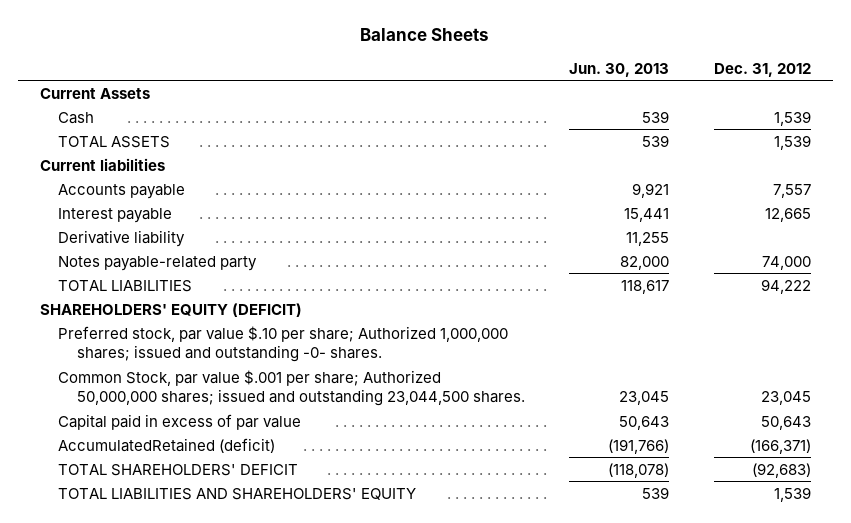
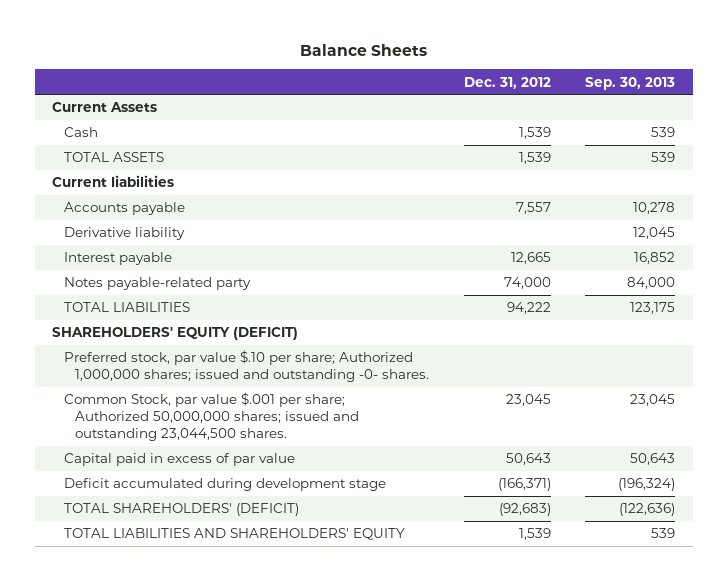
- | Jun. 30, 2013 | Dec. 31, 2012
+ | Dec. 31, 2012 | Sep. 30, 2013
moved down: Interest payable | 12,665 | 16,852
- AccumulatedRetained (deficit) | (191,766) | (166,371)
- TOTAL SHAREHOLDERS' DEFICIT | (118,078) | (92,683)
+ Deficit accumulated during development stage | (166,371) | (196,324)
+ TOTAL SHAREHOLDERS' (DEFICIT) | (92,683) | (122,636)

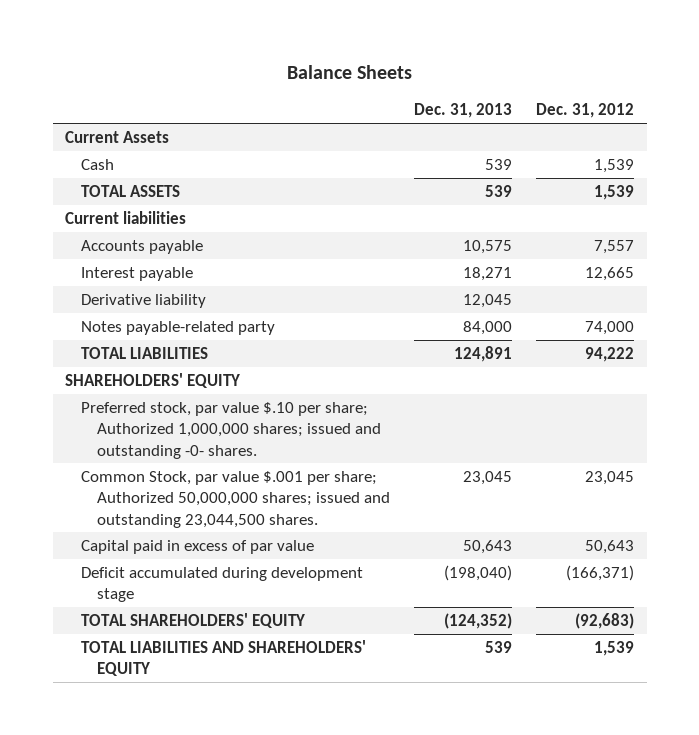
- | Dec. 31, 2012 | Sep. 30, 2013
+ | Dec. 31, 2013 | Dec. 31, 2012
moved down: Derivative liability | 12,045 |
- SHAREHOLDERS' EQUITY (DEFICIT)
+ SHAREHOLDERS' EQUITY
- TOTAL SHAREHOLDERS' (DEFICIT) | (92,683) | (122,636)
+ TOTAL SHAREHOLDERS' EQUITY | (124,352) | (92,683)

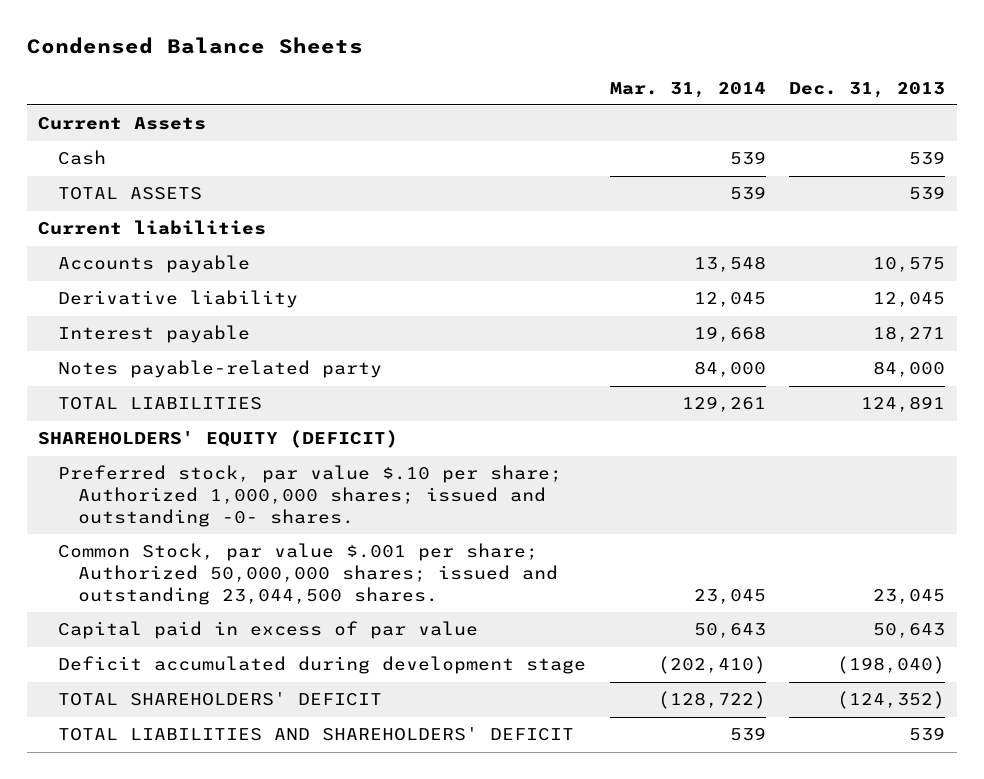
- Balance Sheets
+ Condensed Balance Sheets
- | Dec. 31, 2013 | Dec. 31, 2012
+ | Mar. 31, 2014 | Dec. 31, 2013
moved down: Interest payable | 19,668 | 18,271
- SHAREHOLDERS' EQUITY
+ SHAREHOLDERS' EQUITY (DEFICIT)
- TOTAL SHAREHOLDERS' EQUITY | (124,352) | (92,683)
- TOTAL LIABILITIES AND SHAREHOLDERS' EQUITY | 539 | 1,539
+ TOTAL SHAREHOLDERS' DEFICIT | (128,722) | (124,352)
+ TOTAL LIABILITIES AND SHAREHOLDERS' DEFICIT | 539 | 539

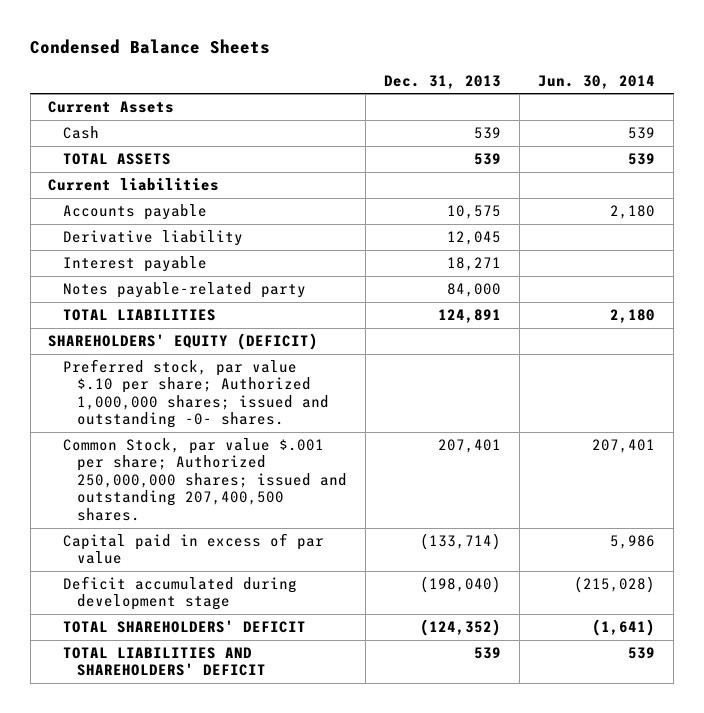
- | Mar. 31, 2014 | Dec. 31, 2013
+ | Dec. 31, 2013 | Jun. 30, 2014
- Common Stock, par value $.001 per share; Authorized 50,000,000 shares; issued and outstanding 23,044,500 shares. | 23,045 | 23,045
- Capital paid in excess of par value | 50,643 | 50,643
+ Common Stock, par value $.001 per share; Authorized 250,000,000 shares; issued and outstanding 207,400,500 shares. | 207,401 | 207,401
+ Capital paid in excess of par value | (133,714) | 5,986

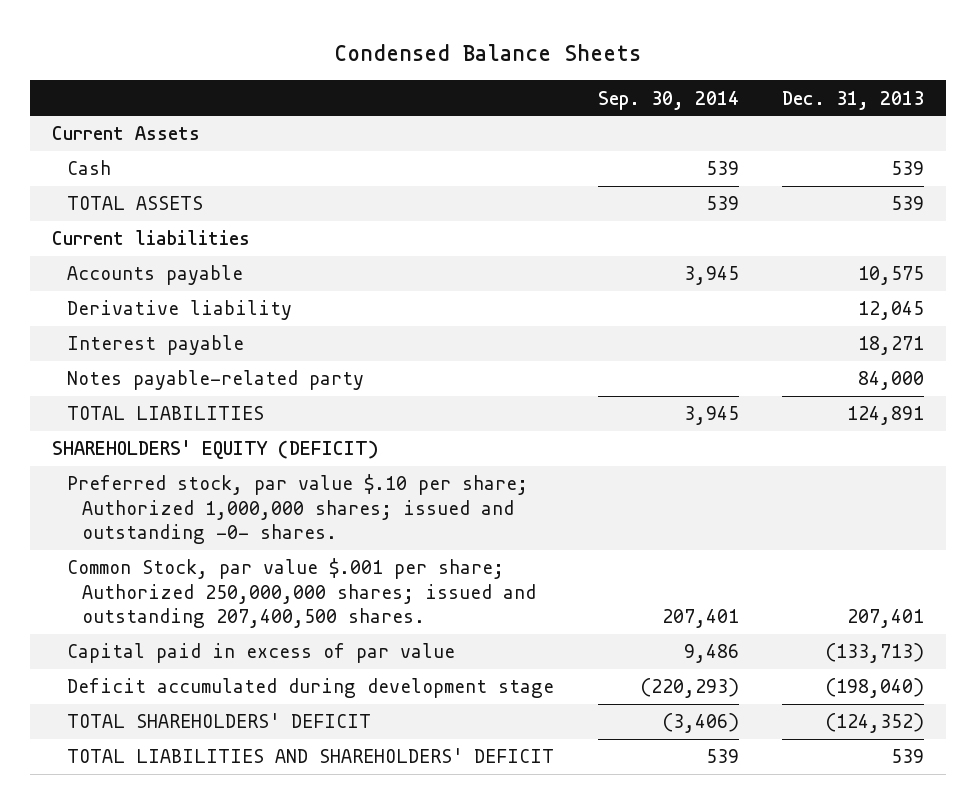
- | Dec. 31, 2013 | Jun. 30, 2014
+ | Sep. 30, 2014 | Dec. 31, 2013
- Capital paid in excess of par value | (133,714) | 5,986
+ Capital paid in excess of par value | 9,486 | (133,713)

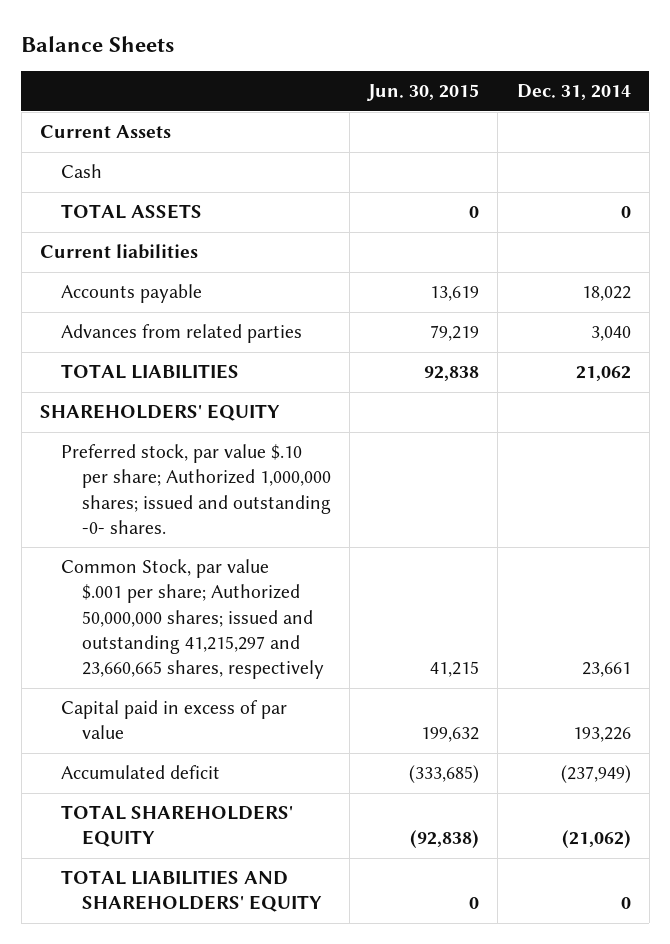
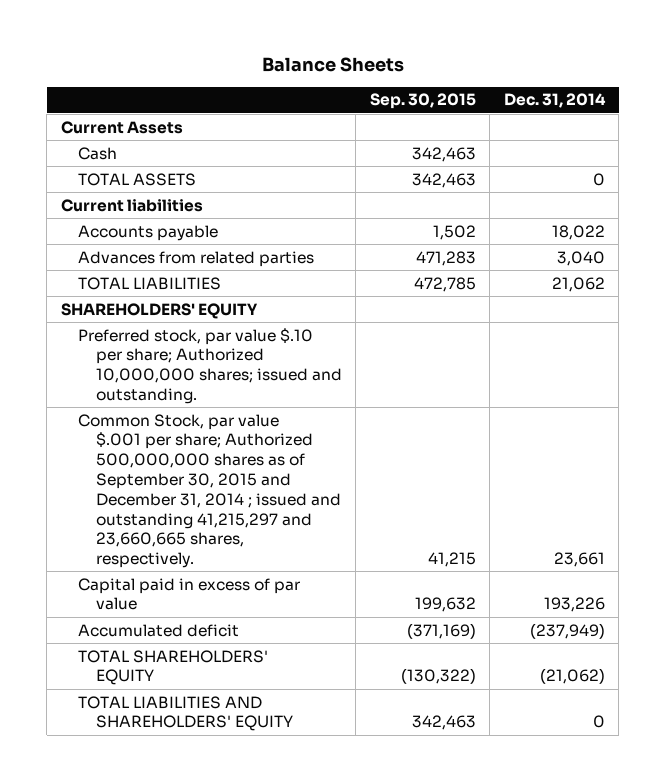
- | Jun. 30, 2015 | Dec. 31, 2014
+ | Sep. 30, 2015 | Dec. 31, 2014
- Preferred stock, par value $.10 per share; Authorized 1,000,000 shares; issued and outstanding -0- shares.
- Common Stock, par value $.001 per share; Authorized 50,000,000 shares; issued and outstanding 41,215,297 and 23,660,665 shares, respectively | 41,215 | 23,661
+ Preferred stock, par value $.10 per share; Authorized 10,000,000 shares; issued and outstanding.
+ Common Stock, par value $.001 per share; Authorized 500,000,000 shares as of September 30, 2015 and December 31, 2014 ; issued and outstanding 41,215,297 and 23,660,665 shares, respectively. | 41,215 | 23,661

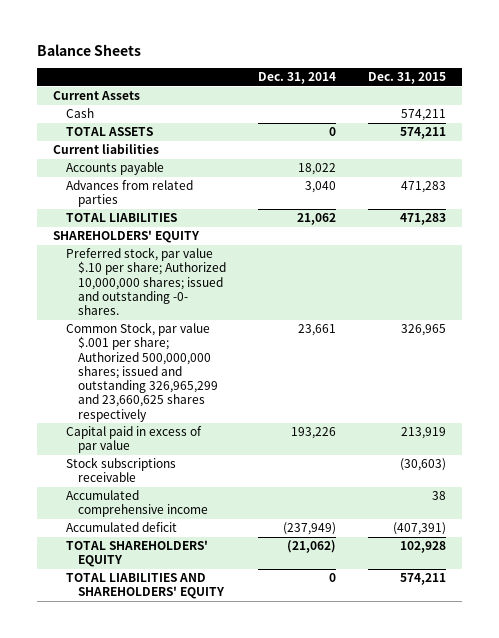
- | Sep. 30, 2015 | Dec. 31, 2014
+ | Dec. 31, 2014 | Dec. 31, 2015
- Preferred stock, par value $.10 per share; Authorized 10,000,000 shares; issued and outstanding.
- Common Stock, par value $.001 per share; Authorized 500,000,000 shares as of September 30, 2015 and December 31, 2014 ; issued and outstanding 41,215,297 and 23,660,665 shares, respectively. | 41,215 | 23,661
+ Preferred stock, par value $.10 per share; Authorized 10,000,000 shares; issued and outstanding -0- shares.
+ Common Stock, par value $.001 per share; Authorized 500,000,000 shares; issued and outstanding 326,965,299 and 23,660,625 shares respectively | 23,661 | 326,965
+ Stock subscriptions receivable | | (30,603)
+ Accumulated comprehensive income | | 38

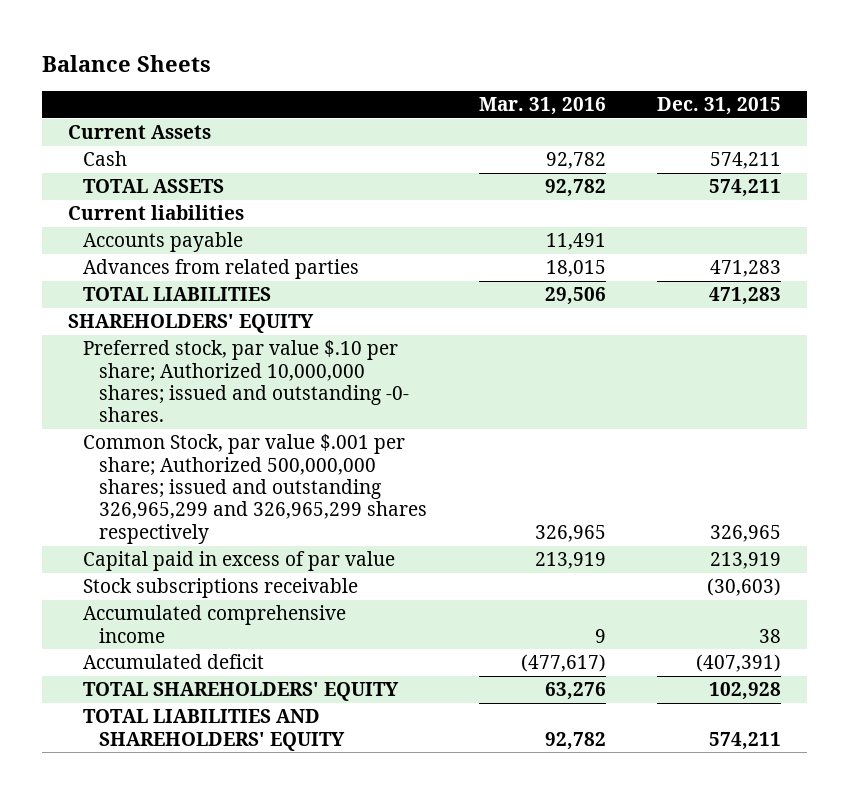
- | Dec. 31, 2014 | Dec. 31, 2015
+ | Mar. 31, 2016 | Dec. 31, 2015
- Common Stock, par value $.001 per share; Authorized 500,000,000 shares; issued and outstanding 326,965,299 and 23,660,625 shares respectively | 23,661 | 326,965
+ Common Stock, par value $.001 per share; Authorized 500,000,000 shares; issued and outstanding 326,965,299 and 326,965,299 shares respectively | 326,965 | 326,965

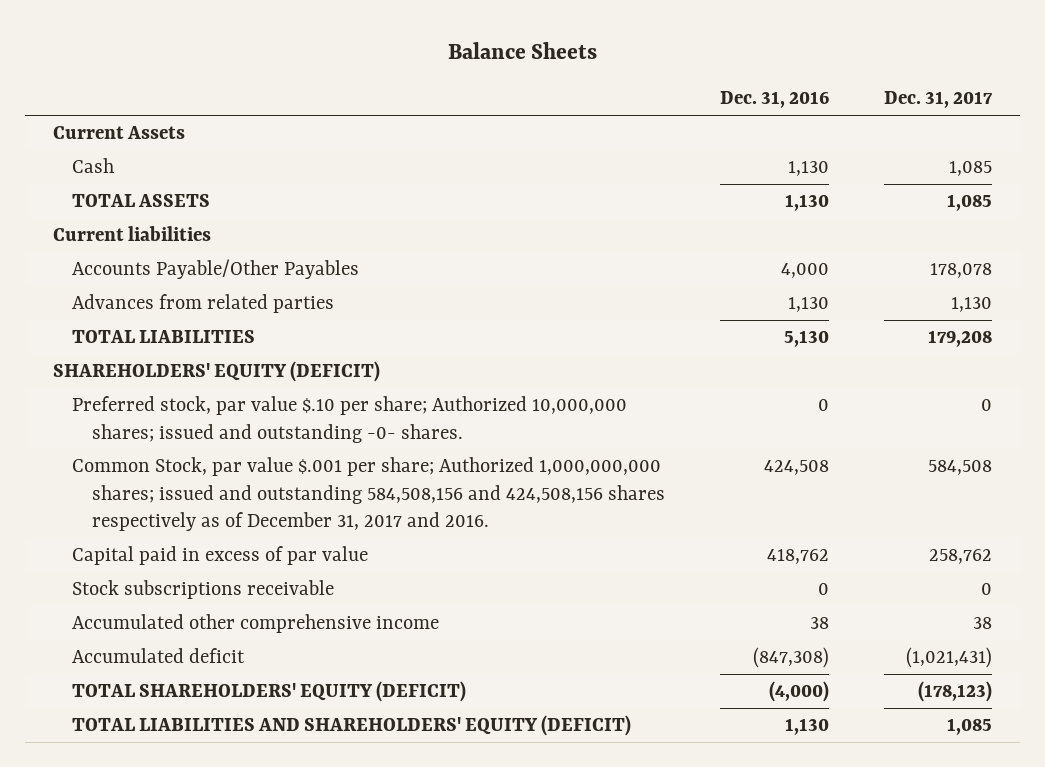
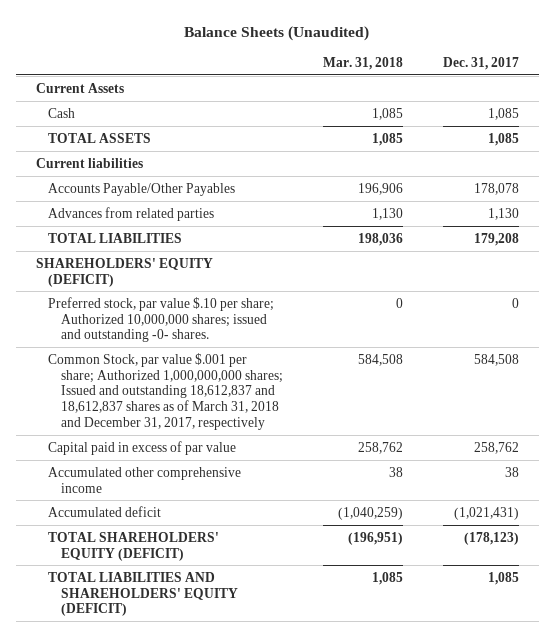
- Balance Sheets
+ Balance Sheets (Unaudited)
- | Dec. 31, 2016 | Dec. 31, 2017
+ | Mar. 31, 2018 | Dec. 31, 2017
- Common Stock, par value $.001 per share; Authorized 1,000,000,000 shares; issued and outstanding 584,508,156 and 424,508,156 shares respectively as of December 31, 2017 and 2016. | 424,508 | 584,508
+ Common Stock, par value $.001 per share; Authorized 1,000,000,000 shares; Issued and outstanding 18,612,837 and 18,612,837 shares as of March 31, 2018 and December 31, 2017, respectively | 584,508 | 584,508
- Stock subscriptions receivable | 0 | 0

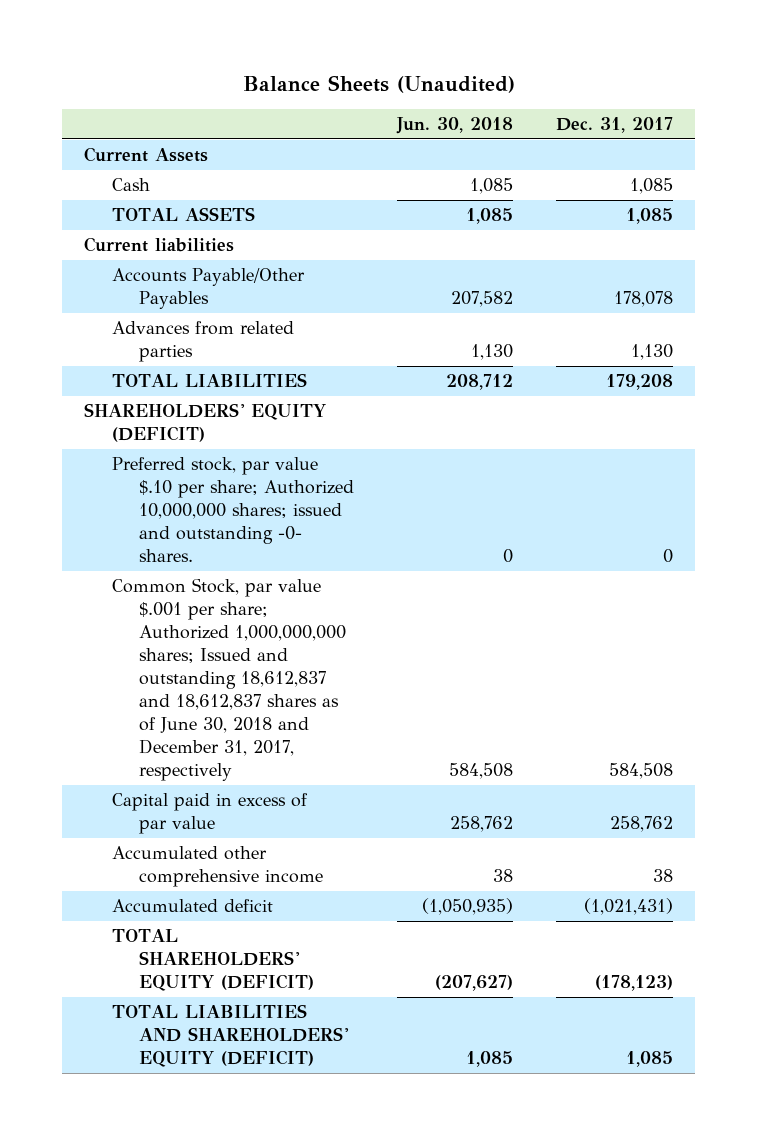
- | Mar. 31, 2018 | Dec. 31, 2017
+ | Jun. 30, 2018 | Dec. 31, 2017
- Common Stock, par value $.001 per share; Authorized 1,000,000,000 shares; Issued and outstanding 18,612,837 and 18,612,837 shares as of March 31, 2018 and December 31, 2017, respectively | 584,508 | 584,508
+ Common Stock, par value $.001 per share; Authorized 1,000,000,000 shares; Issued and outstanding 18,612,837 and 18,612,837 shares as of June 30, 2018 and December 31, 2017, respectively | 584,508 | 584,508

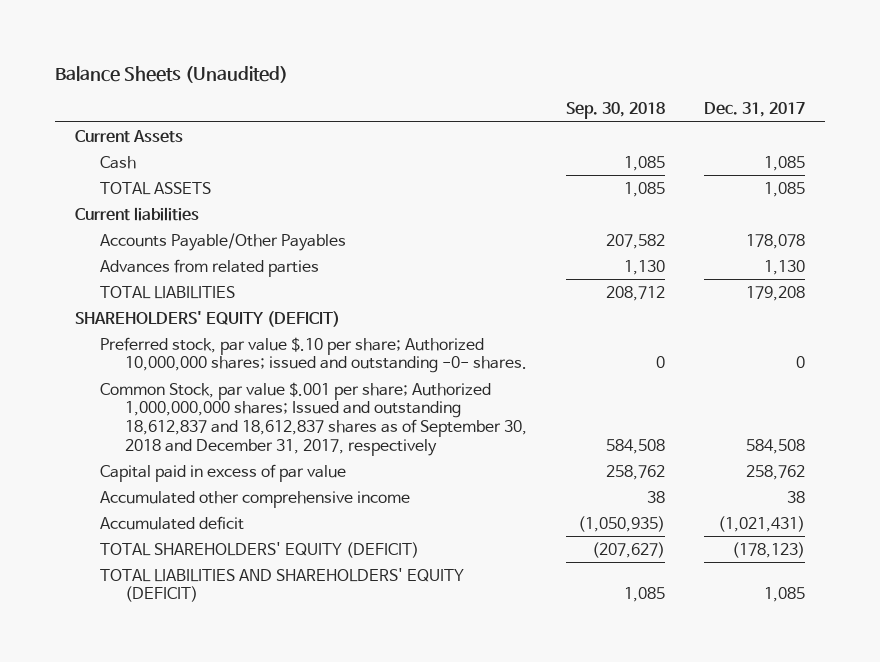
- | Jun. 30, 2018 | Dec. 31, 2017
+ | Sep. 30, 2018 | Dec. 31, 2017
- Common Stock, par value $.001 per share; Authorized 1,000,000,000 shares; Issued and outstanding 18,612,837 and 18,612,837 shares as of June 30, 2018 and December 31, 2017, respectively | 584,508 | 584,508
+ Common Stock, par value $.001 per share; Authorized 1,000,000,000 shares; Issued and outstanding 18,612,837 and 18,612,837 shares as of September 30, 2018 and December 31, 2017, respectively | 584,508 | 584,508

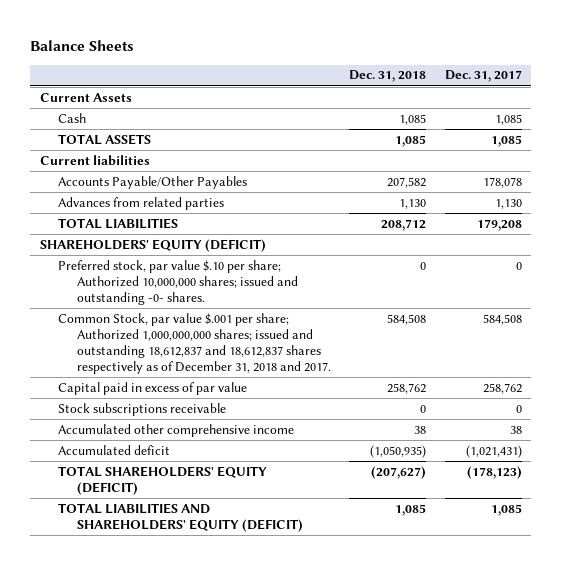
- Balance Sheets (Unaudited)
+ Balance Sheets
- | Sep. 30, 2018 | Dec. 31, 2017
+ | Dec. 31, 2018 | Dec. 31, 2017
- Common Stock, par value $.001 per share; Authorized 1,000,000,000 shares; Issued and outstanding 18,612,837 and 18,612,837 shares as of September 30, 2018 and December 31, 2017, respectively | 584,508 | 584,508
+ Common Stock, par value $.001 per share; Authorized 1,000,000,000 shares; issued and outstanding 18,612,837 and 18,612,837 shares respectively as of December 31, 2018 and 2017. | 584,508 | 584,508
+ Stock subscriptions receivable | 0 | 0

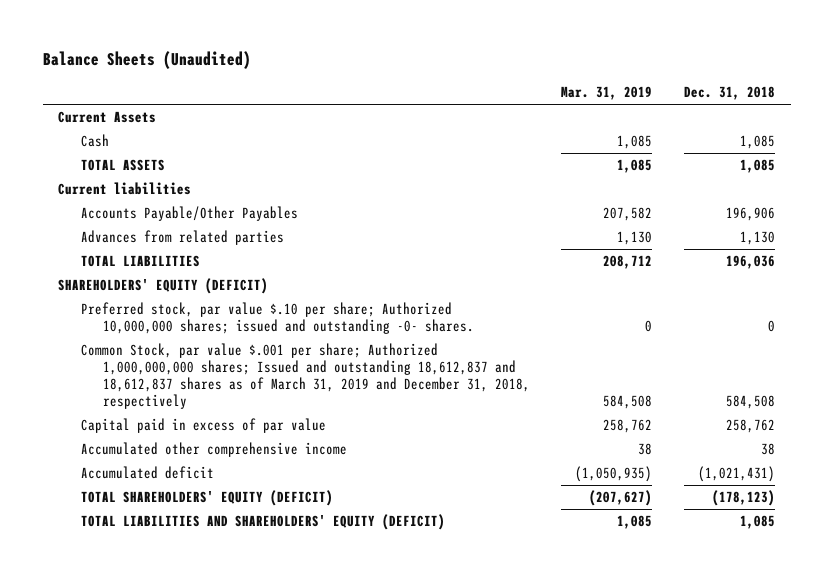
- Balance Sheets
+ Balance Sheets (Unaudited)
- | Dec. 31, 2018 | Dec. 31, 2017
+ | Mar. 31, 2019 | Dec. 31, 2018
- Accounts Payable/Other Payables | 207,582 | 178,078
+ Accounts Payable/Other Payables | 207,582 | 196,906
- TOTAL LIABILITIES | 208,712 | 179,208
+ TOTAL LIABILITIES | 208,712 | 196,036
- Common Stock, par value $.001 per share; Authorized 1,000,000,000 shares; issued and outstanding 18,612,837 and 18,612,837 shares respectively as of December 31, 2018 and 2017. | 584,508 | 584,508
+ Common Stock, par value $.001 per share; Authorized 1,000,000,000 shares; Issued and outstanding 18,612,837 and 18,612,837 shares as of March 31, 2019 and December 31, 2018, respectively | 584,508 | 584,508
- Stock subscriptions receivable | 0 | 0
- Accumulated deficit | (1,050,935) | (1,021,431)
- TOTAL SHAREHOLDERS' EQUITY (DEFICIT) | (207,627) | (178,123)
+ Accumulated deficit | (1,050,935) | (1,021,431)
+ TOTAL SHAREHOLDERS' EQUITY (DEFICIT) | (207,627) | (178,123)

